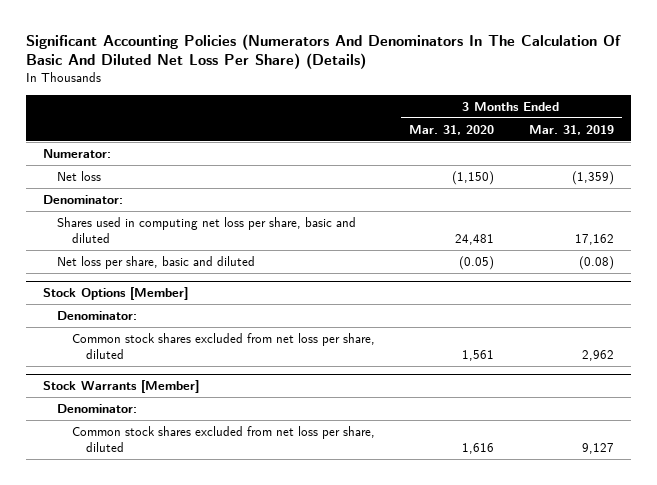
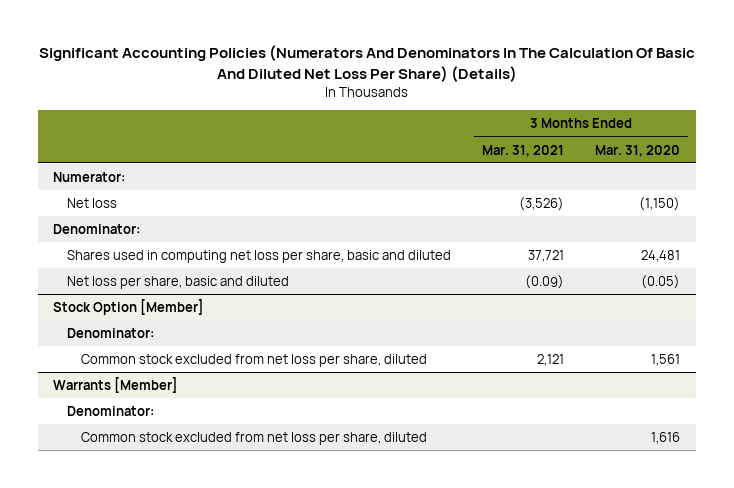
- | 3 Months Ended Mar. 31, 2020 | 3 Months Ended Mar. 31, 2019
+ | 3 Months Ended Mar. 31, 2021 | 3 Months Ended Mar. 31, 2020
- Stock Options [Member]
+ Stock Option [Member]
- Common stock shares excluded from net loss per share, diluted | 1,561 | 2,962
- Stock Warrants [Member]
+ Common stock excluded from net loss per share, diluted | 2,121 | 1,561
+ Warrants [Member]
- Common stock shares excluded from net loss per share, diluted | 1,616 | 9,127
+ Common stock excluded from net loss per share, diluted | | 1,616

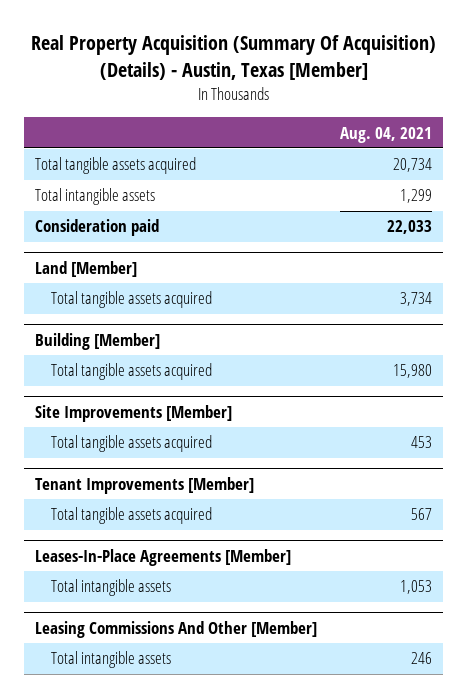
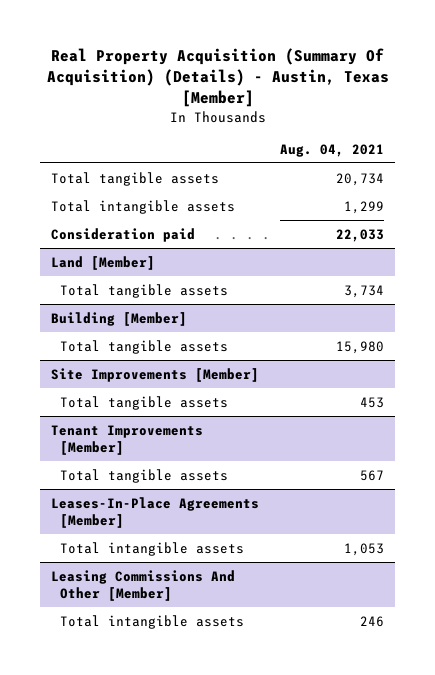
- Total tangible assets acquired | 20,734
+ Total tangible assets | 20,734
@ Land [Member]
- Total tangible assets acquired | 3,734
+ Total tangible assets | 3,734
@ Building [Member]
- Total tangible assets acquired | 15,980
+ Total tangible assets | 15,980
@ Site Improvements [Member]
- Total tangible assets acquired | 453
+ Total tangible assets | 453
@ Tenant Improvements [Member]
- Total tangible assets acquired | 567
+ Total tangible assets | 567

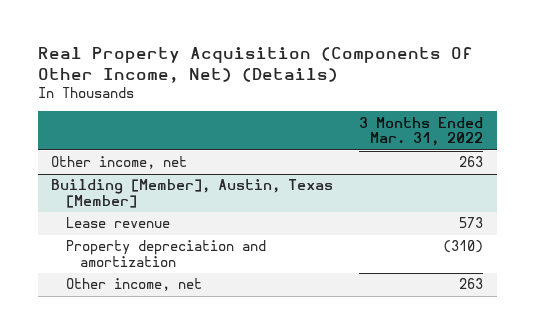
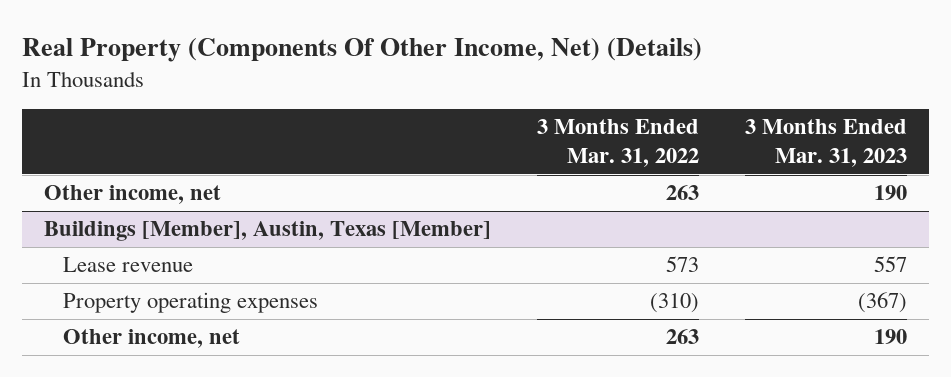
- Real Property Acquisition (Components Of Other Income, Net) (Details)
+ Real Property (Components Of Other Income, Net) (Details)
- | 3 Months Ended Mar. 31, 2022
+ | 3 Months Ended Mar. 31, 2022 | 3 Months Ended Mar. 31, 2023
- Building [Member], Austin, Texas [Member]
+ Buildings [Member], Austin, Texas [Member]
- Property depreciation and amortization | (310)
+ Property operating expenses | (310) | (367)

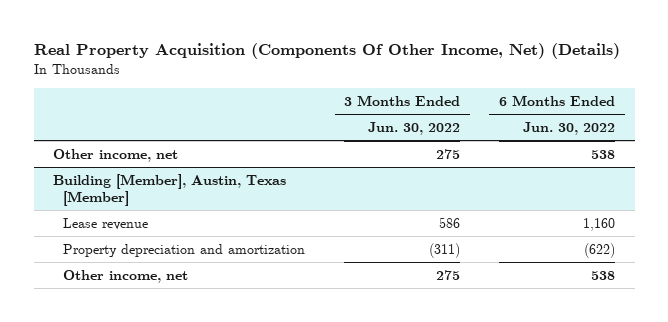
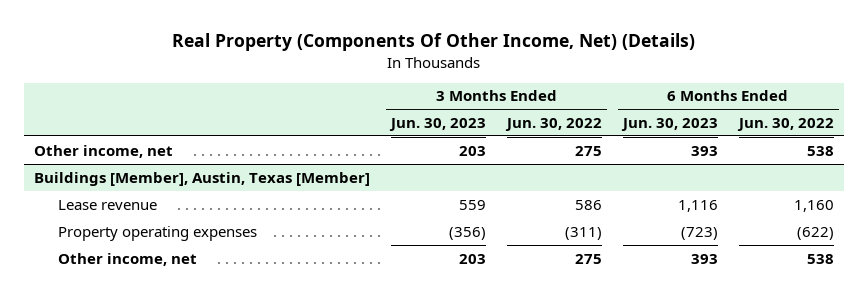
- Real Property Acquisition (Components Of Other Income, Net) (Details)
+ Real Property (Components Of Other Income, Net) (Details)
- | 3 Months Ended Jun. 30, 2022 | 6 Months Ended Jun. 30, 2022
+ | 3 Months Ended Jun. 30, 2023 | 3 Months Ended Jun. 30, 2022 | 6 Months Ended Jun. 30, 2023 | 6 Months Ended Jun. 30, 2022
- Building [Member], Austin, Texas [Member]
+ Buildings [Member], Austin, Texas [Member]
- Property depreciation and amortization | (311) | (622)
+ Property operating expenses | (356) | (311) | (723) | (622)

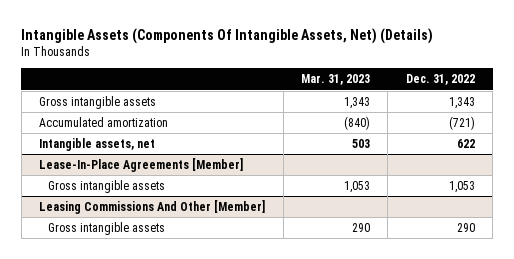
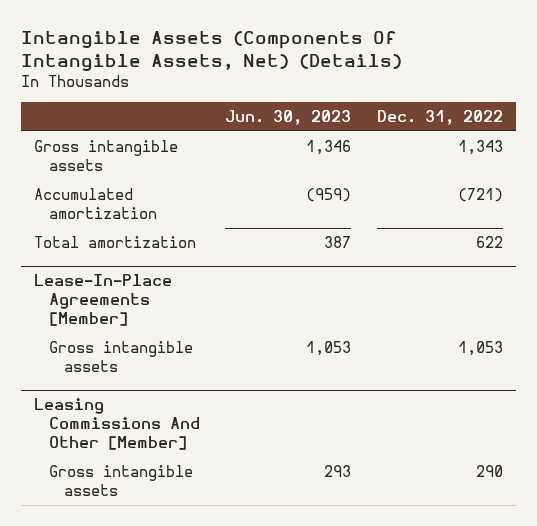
- | Mar. 31, 2023 | Dec. 31, 2022
+ | Jun. 30, 2023 | Dec. 31, 2022
- Intangible assets, net | 503 | 622
+ Total amortization | 387 | 622

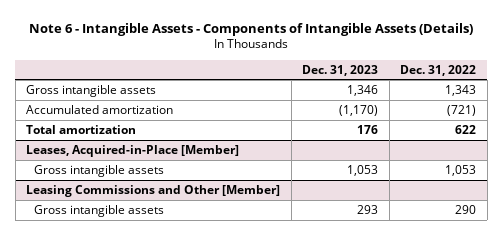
- Intangible Assets (Components Of Intangible Assets, Net) (Details)
+ Note 6 - Intangible Assets - Components of Intangible Assets (Details)
- | Jun. 30, 2023 | Dec. 31, 2022
+ | Dec. 31, 2023 | Dec. 31, 2022
- Lease-In-Place Agreements [Member]
+ Leases, Acquired-in-Place [Member]
- Leasing Commissions And Other [Member]
+ Leasing Commissions and Other [Member]

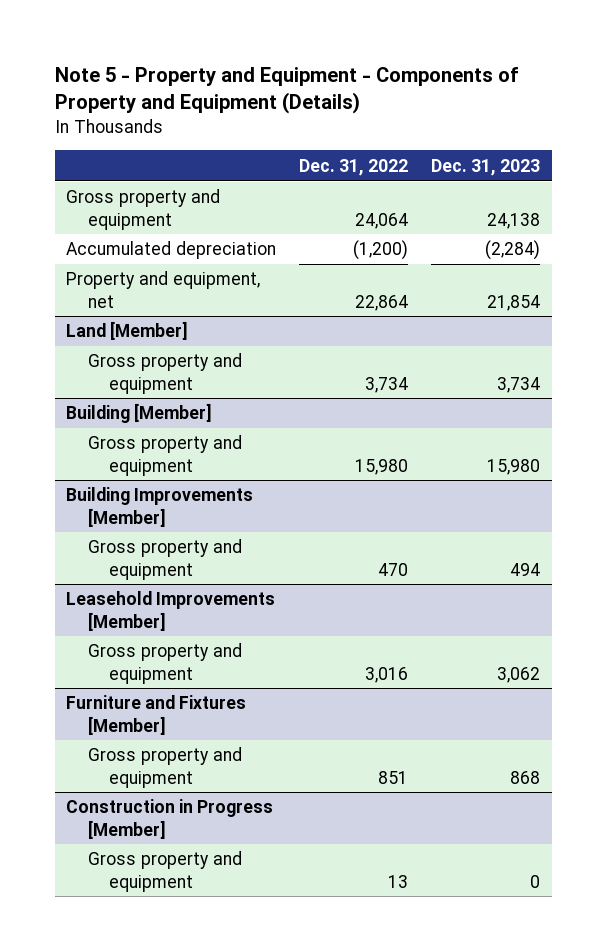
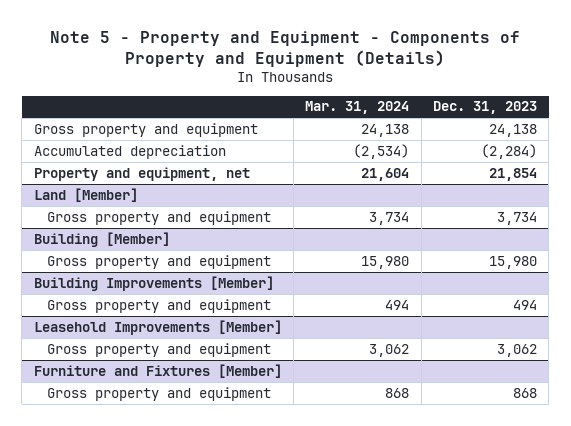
- | Dec. 31, 2022 | Dec. 31, 2023
+ | Mar. 31, 2024 | Dec. 31, 2023
- Construction in Progress [Member]
- Gross property and equipment | 13 | 0

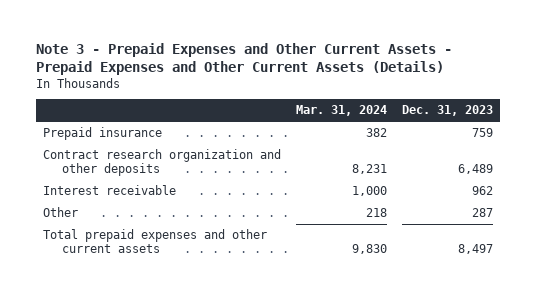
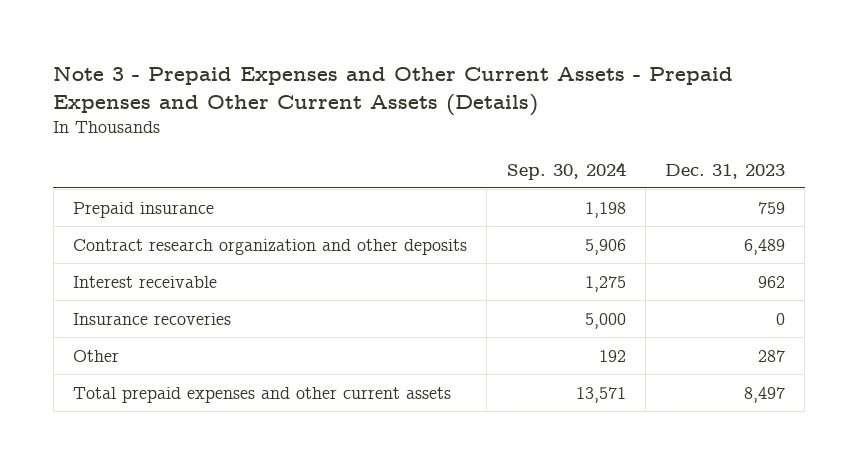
- | Mar. 31, 2024 | Dec. 31, 2023
+ | Sep. 30, 2024 | Dec. 31, 2023
+ Insurance recoveries | 5,000 | 0

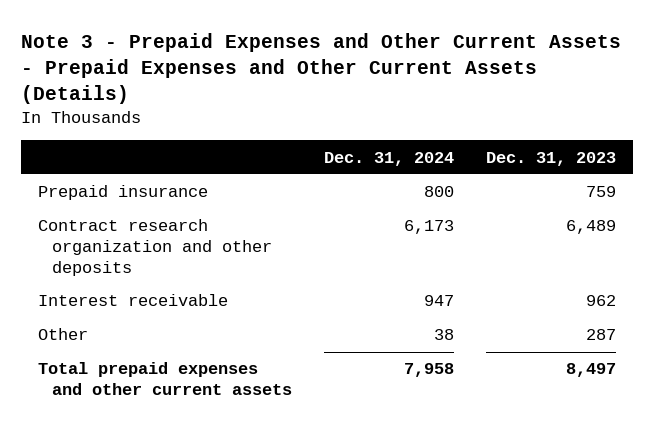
- | Sep. 30, 2024 | Dec. 31, 2023
+ | Dec. 31, 2024 | Dec. 31, 2023
- Insurance recoveries | 5,000 | 0

